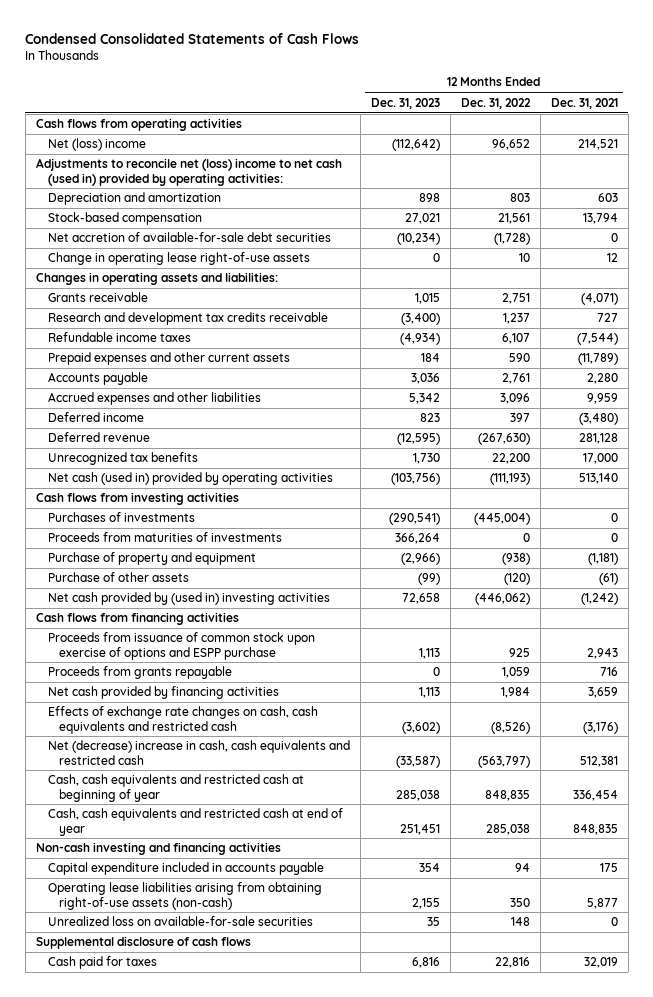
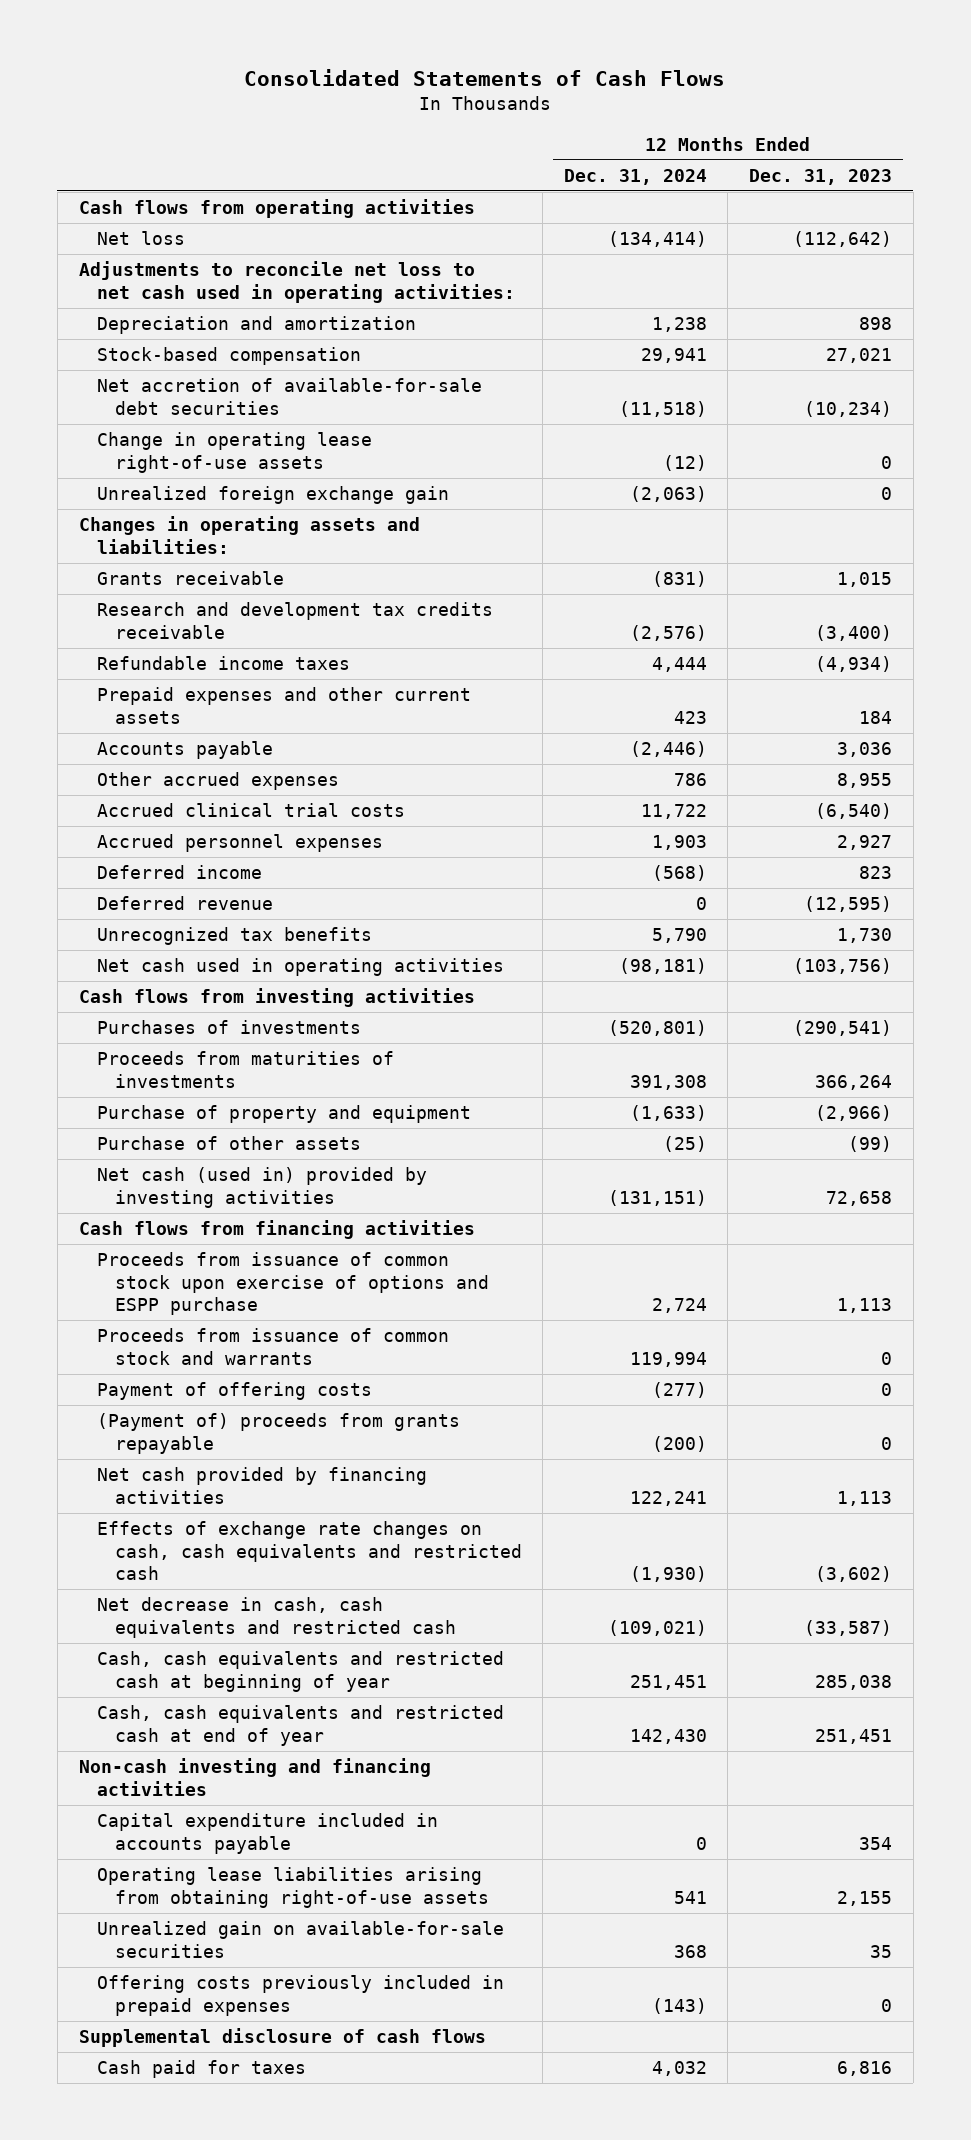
- Condensed Consolidated Statements of Cash Flows
+ Consolidated Statements of Cash Flows
- | 12 Months Ended Dec. 31, 2023 | 12 Months Ended Dec. 31, 2022 | 12 Months Ended Dec. 31, 2021
+ | 12 Months Ended Dec. 31, 2024 | 12 Months Ended Dec. 31, 2023
- Net (loss) income | (112,642) | 96,652 | 214,521
- Adjustments to reconcile net (loss) income to net cash (used in) provided by operating activities:
+ Net loss | (134,414) | (112,642)
+ Adjustments to reconcile net loss to net cash used in operating activities:
+ Unrealized foreign exchange gain | (2,063) | 0
- Accrued expenses and other liabilities | 5,342 | 3,096 | 9,959
+ Other accrued expenses | 786 | 8,955
+ Accrued clinical trial costs | 11,722 | (6,540)
+ Accrued personnel expenses | 1,903 | 2,927
- Net cash (used in) provided by operating activities | (103,756) | (111,193) | 513,140
+ Net cash used in operating activities | (98,181) | (103,756)
- Net cash provided by (used in) investing activities | 72,658 | (446,062) | (1,242)
+ Net cash (used in) provided by investing activities | (131,151) | 72,658
- Proceeds from grants repayable | 0 | 1,059 | 716
+ Proceeds from issuance of common stock and warrants | 119,994 | 0
+ Payment of offering costs | (277) | 0
+ (Payment of) proceeds from grants repayable | (200) | 0
- Net (decrease) increase in cash, cash equivalents and restricted cash | (33,587) | (563,797) | 512,381
+ Net decrease in cash, cash equivalents and restricted cash | (109,021) | (33,587)
- Operating lease liabilities arising from obtaining right-of-use assets (non-cash) | 2,155 | 350 | 5,877
- Unrealized loss on available-for-sale securities | 35 | 148 | 0
+ Operating lease liabilities arising from obtaining right-of-use assets | 541 | 2,155
+ Unrealized gain on available-for-sale securities | 368 | 35
+ Offering costs previously included in prepaid expenses | (143) | 0

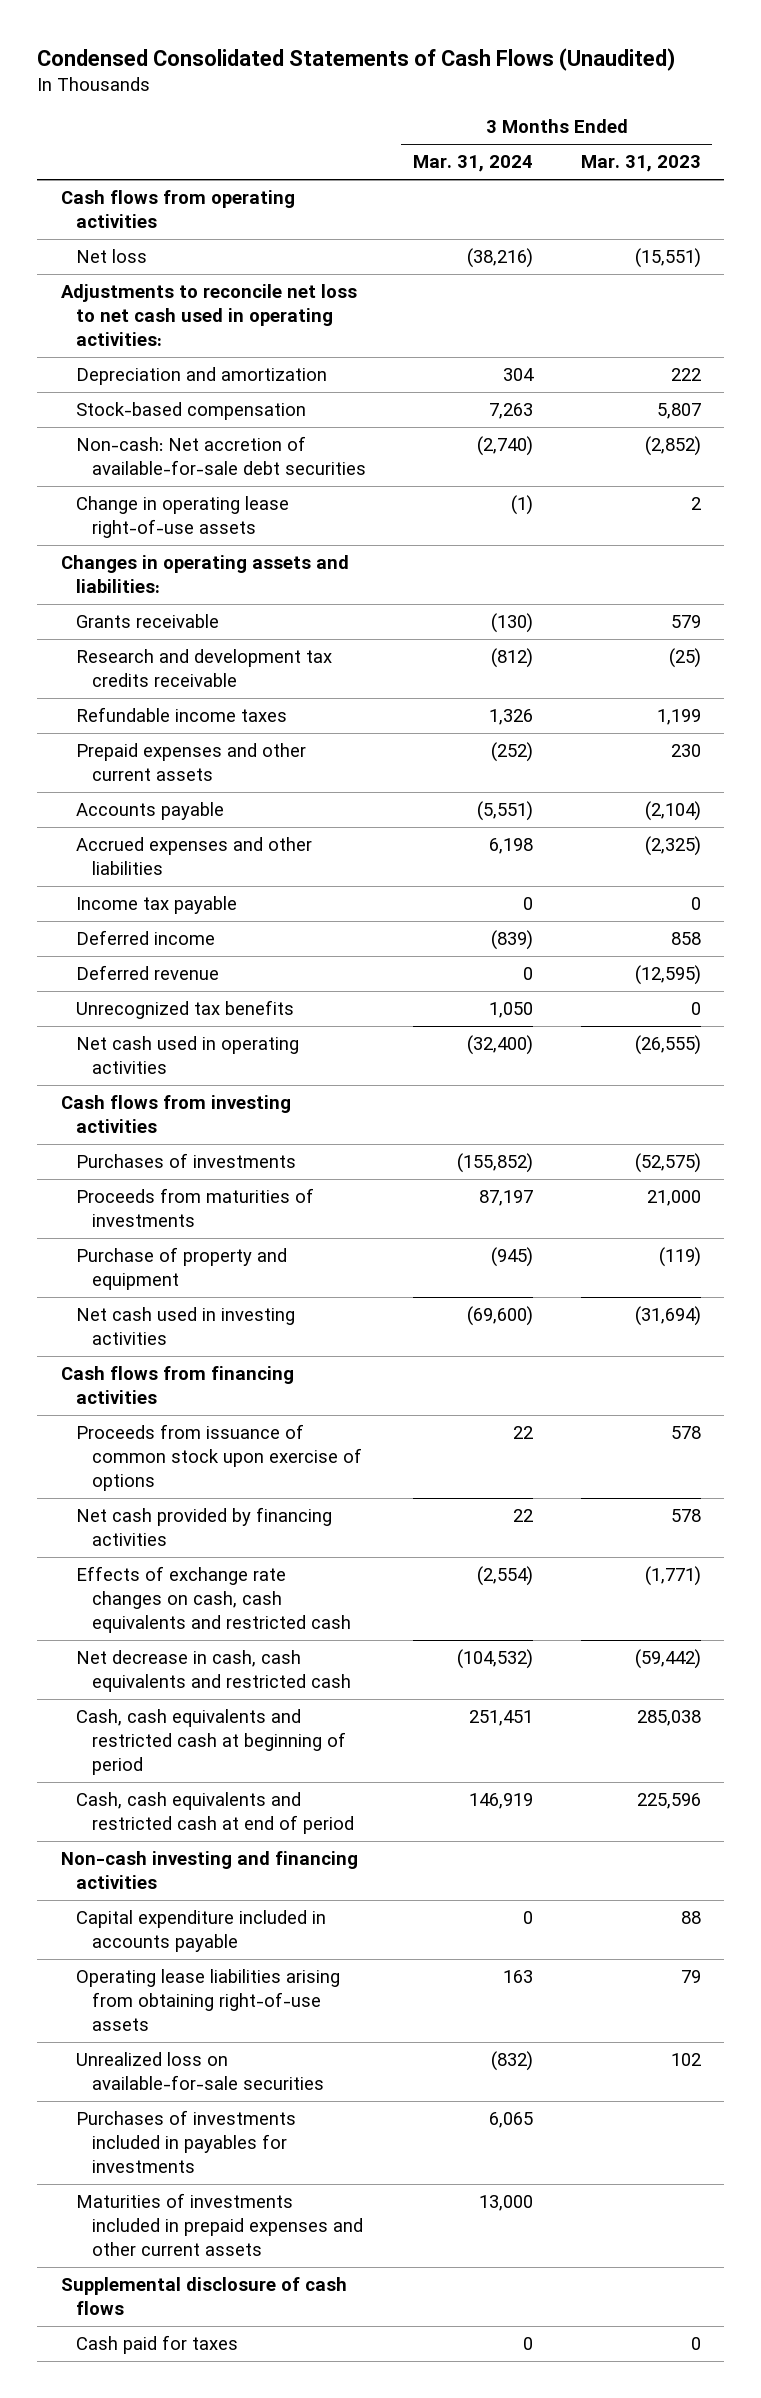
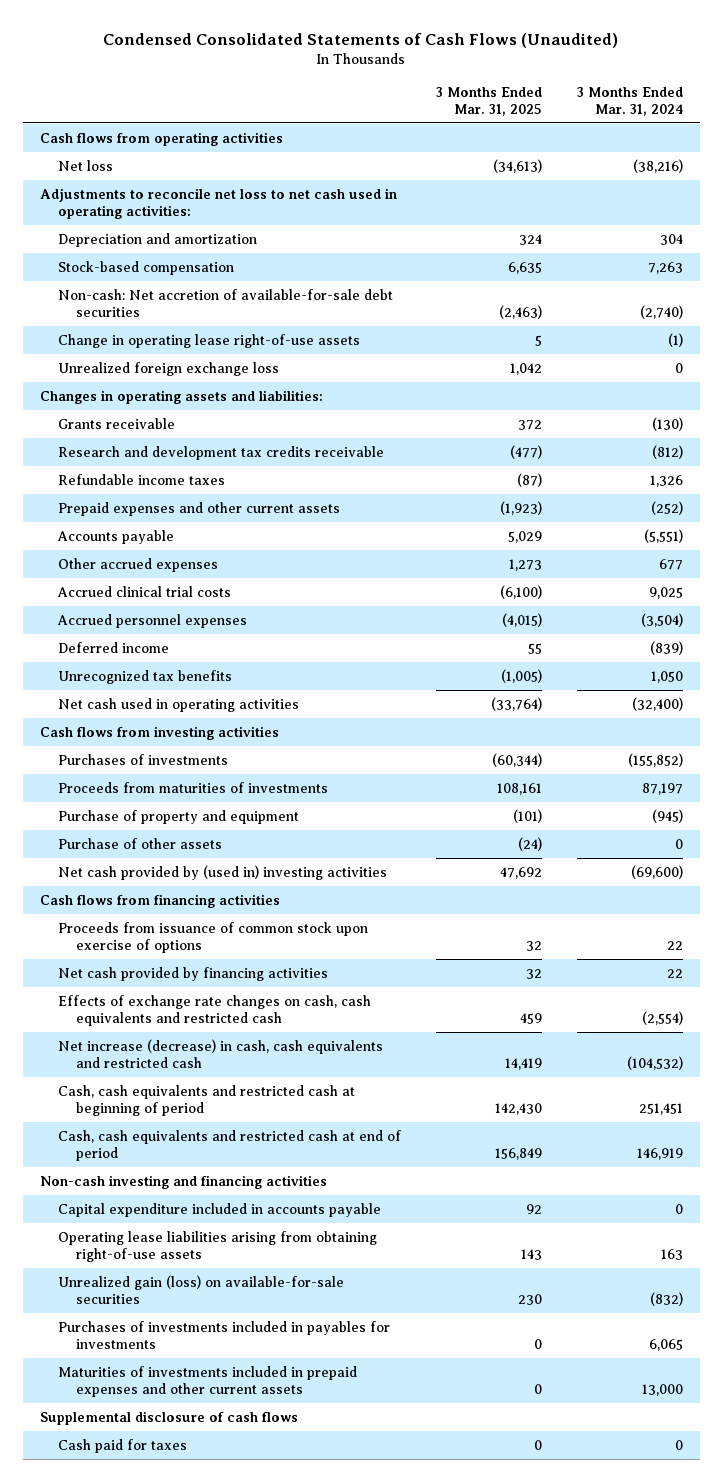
- | 3 Months Ended Mar. 31, 2024 | 3 Months Ended Mar. 31, 2023
+ | 3 Months Ended Mar. 31, 2025 | 3 Months Ended Mar. 31, 2024
+ Unrealized foreign exchange loss | 1,042 | 0
- Accrued expenses and other liabilities | 6,198 | (2,325)
- Income tax payable | 0 | 0
+ Other accrued expenses | 1,273 | 677
+ Accrued clinical trial costs | (6,100) | 9,025
+ Accrued personnel expenses | (4,015) | (3,504)
- Deferred revenue | 0 | (12,595)
- Net cash used in investing activities | (69,600) | (31,694)
+ Purchase of other assets | (24) | 0
+ Net cash provided by (used in) investing activities | 47,692 | (69,600)
- Net decrease in cash, cash equivalents and restricted cash | (104,532) | (59,442)
+ Net increase (decrease) in cash, cash equivalents and restricted cash | 14,419 | (104,532)
- Unrealized loss on available-for-sale securities | (832) | 102
+ Unrealized gain (loss) on available-for-sale securities | 230 | (832)

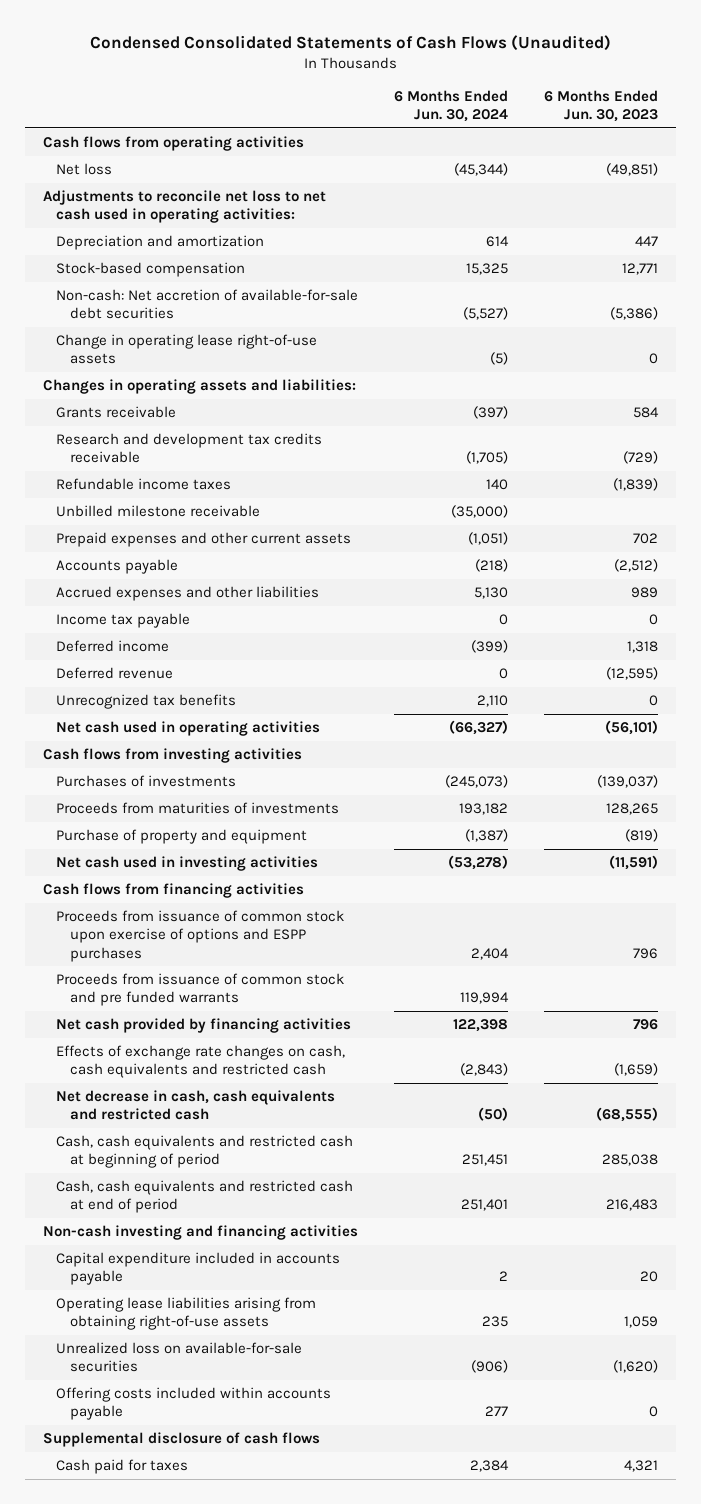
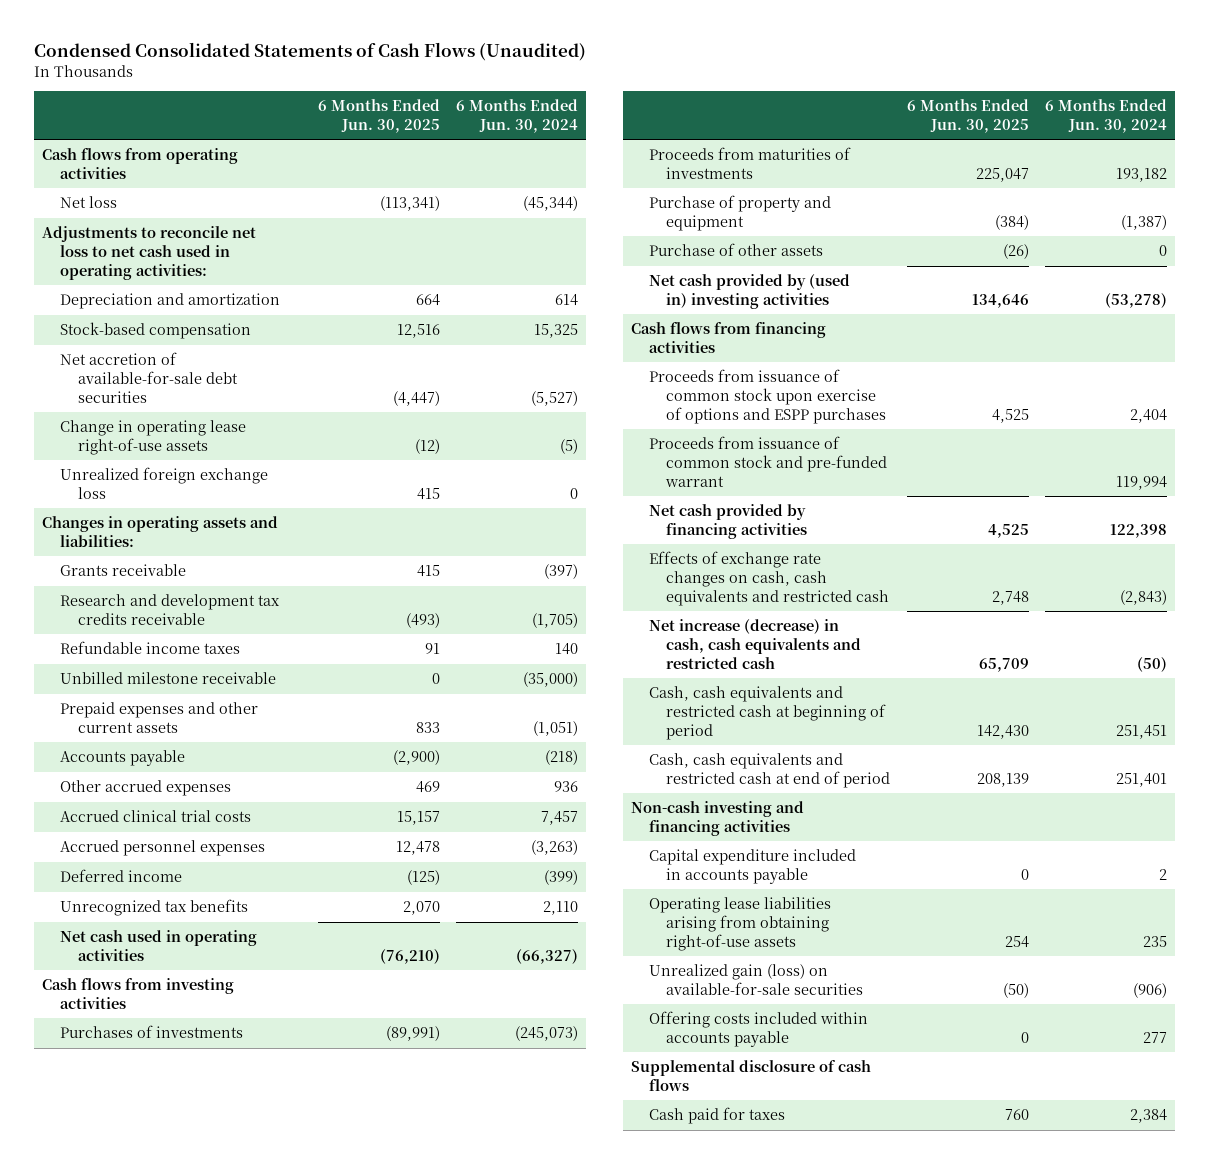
- | 6 Months Ended Jun. 30, 2024 | 6 Months Ended Jun. 30, 2023
+ | 6 Months Ended Jun. 30, 2025 | 6 Months Ended Jun. 30, 2024
- Non-cash: Net accretion of available-for-sale debt securities | (5,527) | (5,386)
+ Net accretion of available-for-sale debt securities | (4,447) | (5,527)
+ Unrealized foreign exchange loss | 415 | 0
- Accrued expenses and other liabilities | 5,130 | 989
- Income tax payable | 0 | 0
+ Other accrued expenses | 469 | 936
+ Accrued clinical trial costs | 15,157 | 7,457
+ Accrued personnel expenses | 12,478 | (3,263)
- Deferred revenue | 0 | (12,595)
- Net cash used in investing activities | (53,278) | (11,591)
+ Purchase of other assets | (26) | 0
+ Net cash provided by (used in) investing activities | 134,646 | (53,278)
- Proceeds from issuance of common stock and pre funded warrants | 119,994 |
+ Proceeds from issuance of common stock and pre-funded warrant | | 119,994
- Net decrease in cash, cash equivalents and restricted cash | (50) | (68,555)
+ Net increase (decrease) in cash, cash equivalents and restricted cash | 65,709 | (50)
- Unrealized loss on available-for-sale securities | (906) | (1,620)
+ Unrealized gain (loss) on available-for-sale securities | (50) | (906)

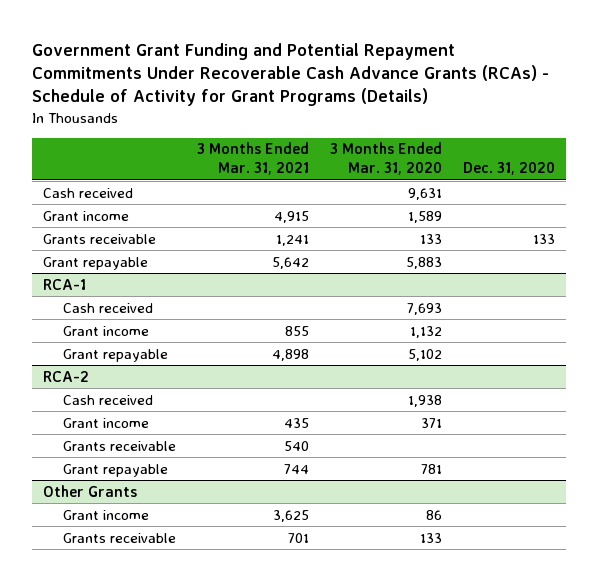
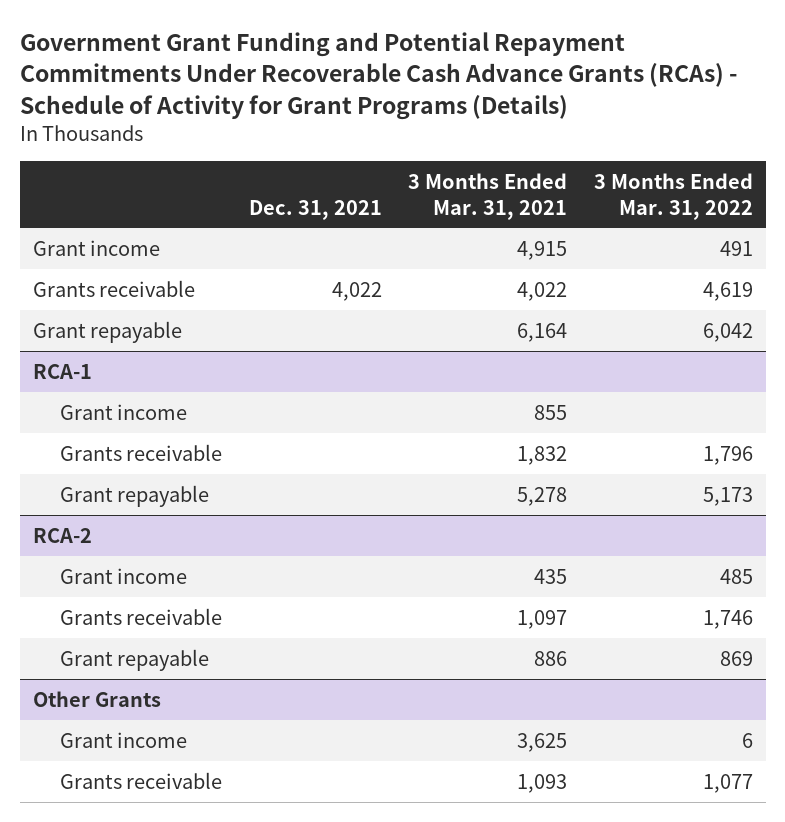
- | 3 Months Ended Mar. 31, 2021 | 3 Months Ended Mar. 31, 2020 | Dec. 31, 2020
+ | Dec. 31, 2021 | 3 Months Ended Mar. 31, 2021 | 3 Months Ended Mar. 31, 2022
- Cash received | | 9,631 |
- Grants receivable | 1,241 | 133 | 133
- Grant repayable | 5,642 | 5,883 |
+ Grants receivable | 4,022 | 4,022 | 4,619
+ Grant repayable | | 6,164 | 6,042
@ RCA-1
- Cash received | | 7,693 |
- Grant repayable | 4,898 | 5,102 |
+ Grants receivable | | 1,832 | 1,796
+ Grant repayable | | 5,278 | 5,173
@ RCA-2
- Cash received | | 1,938 |
- Grants receivable | 540 | |
- Grant repayable | 744 | 781 |
+ Grants receivable | | 1,097 | 1,746
+ Grant repayable | | 886 | 869
@ Other Grants
- Grants receivable | 701 | 133 |
+ Grants receivable | | 1,093 | 1,077

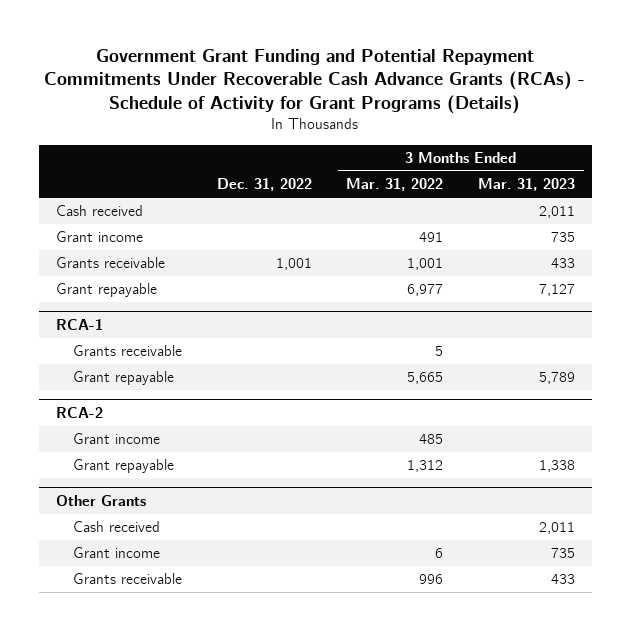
- | Dec. 31, 2021 | 3 Months Ended Mar. 31, 2021 | 3 Months Ended Mar. 31, 2022
+ | Dec. 31, 2022 | 3 Months Ended Mar. 31, 2022 | 3 Months Ended Mar. 31, 2023
+ Cash received | | | 2,011
- Grants receivable | 4,022 | 4,022 | 4,619
- Grant repayable | | 6,164 | 6,042
+ Grants receivable | 1,001 | 1,001 | 433
+ Grant repayable | | 6,977 | 7,127
@ RCA-1
- Grant income | | 855 |
- Grants receivable | | 1,832 | 1,796
- Grant repayable | | 5,278 | 5,173
+ Grants receivable | | 5 |
+ Grant repayable | | 5,665 | 5,789
@ RCA-2
- Grants receivable | | 1,097 | 1,746
- Grant repayable | | 886 | 869
+ Grant repayable | | 1,312 | 1,338
@ Other Grants
+ Cash received | | | 2,011
- Grants receivable | | 1,093 | 1,077
+ Grants receivable | | 996 | 433

